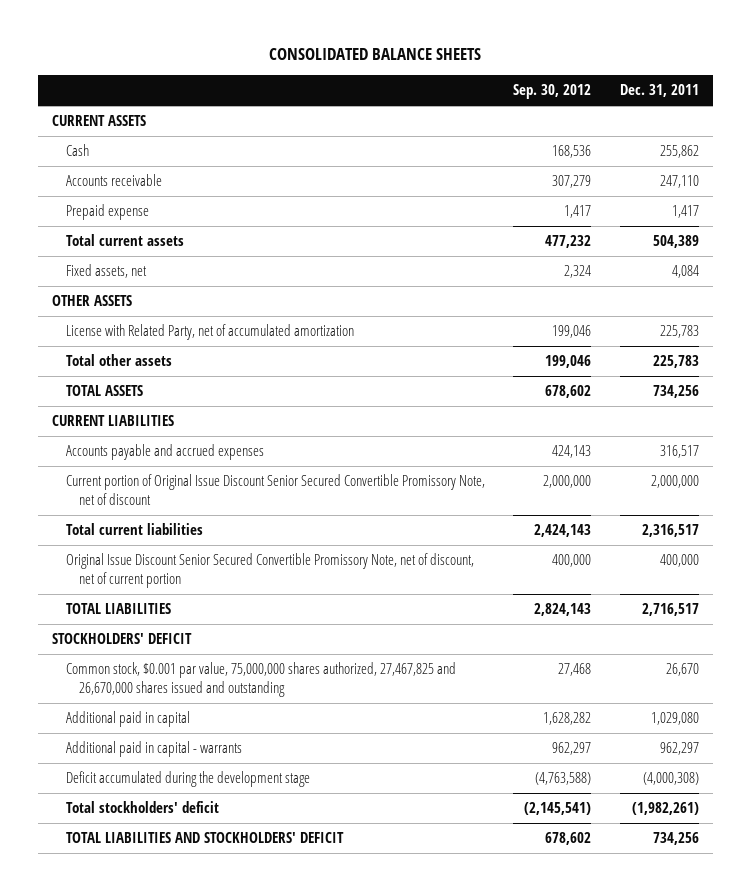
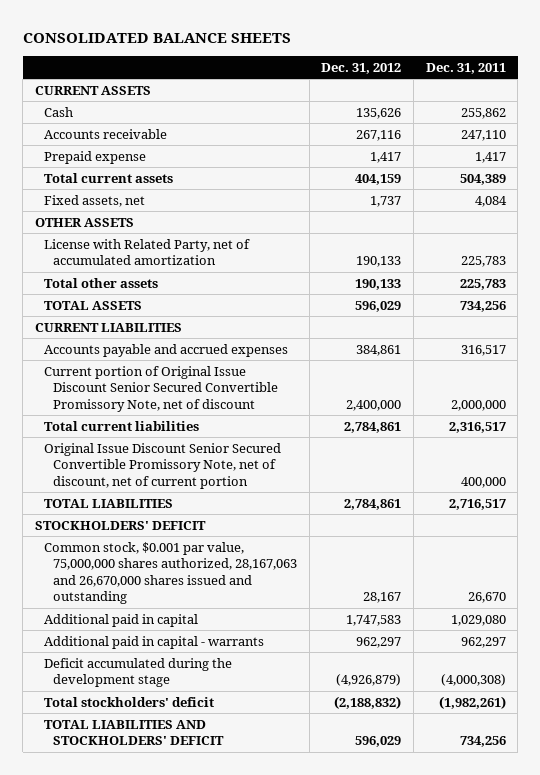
- | Sep. 30, 2012 | Dec. 31, 2011
+ | Dec. 31, 2012 | Dec. 31, 2011
- Common stock, $0.001 par value, 75,000,000 shares authorized, 27,467,825 and 26,670,000 shares issued and outstanding | 27,468 | 26,670
+ Common stock, $0.001 par value, 75,000,000 shares authorized, 28,167,063 and 26,670,000 shares issued and outstanding | 28,167 | 26,670

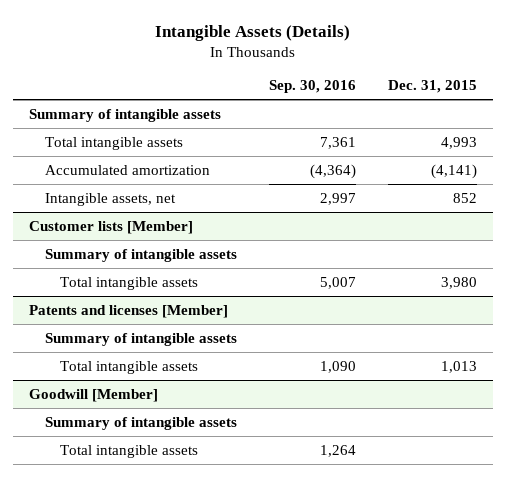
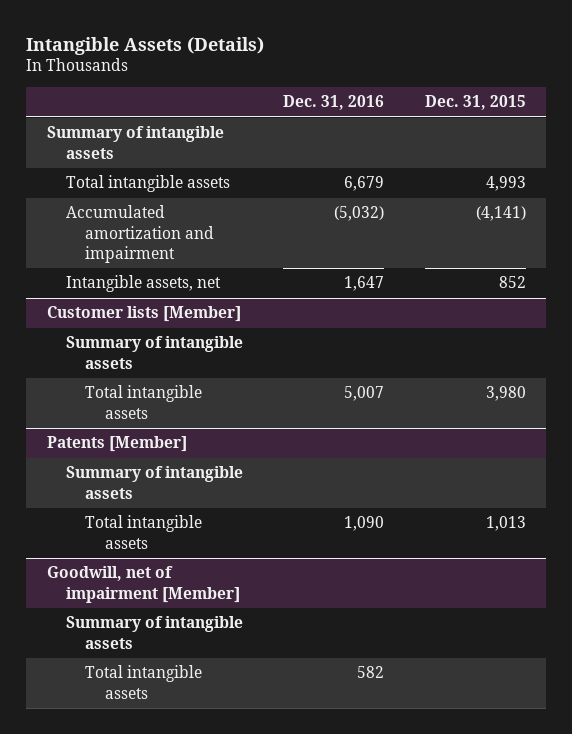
- | Sep. 30, 2016 | Dec. 31, 2015
+ | Dec. 31, 2016 | Dec. 31, 2015
- Accumulated amortization | (4,364) | (4,141)
+ Accumulated amortization and impairment | (5,032) | (4,141)
- Patents and licenses [Member]
+ Patents [Member]
- Goodwill [Member]
+ Goodwill, net of impairment [Member]

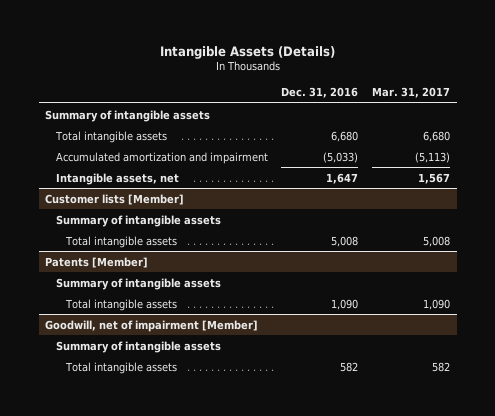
- | Dec. 31, 2016 | Dec. 31, 2015
+ | Dec. 31, 2016 | Mar. 31, 2017
- Total intangible assets | 6,679 | 4,993
- Accumulated amortization and impairment | (5,032) | (4,141)
+ Total intangible assets | 6,680 | 6,680
+ Accumulated amortization and impairment | (5,033) | (5,113)
@ Customer lists [Member]
- Total intangible assets | 5,007 | 3,980
+ Total intangible assets | 5,008 | 5,008

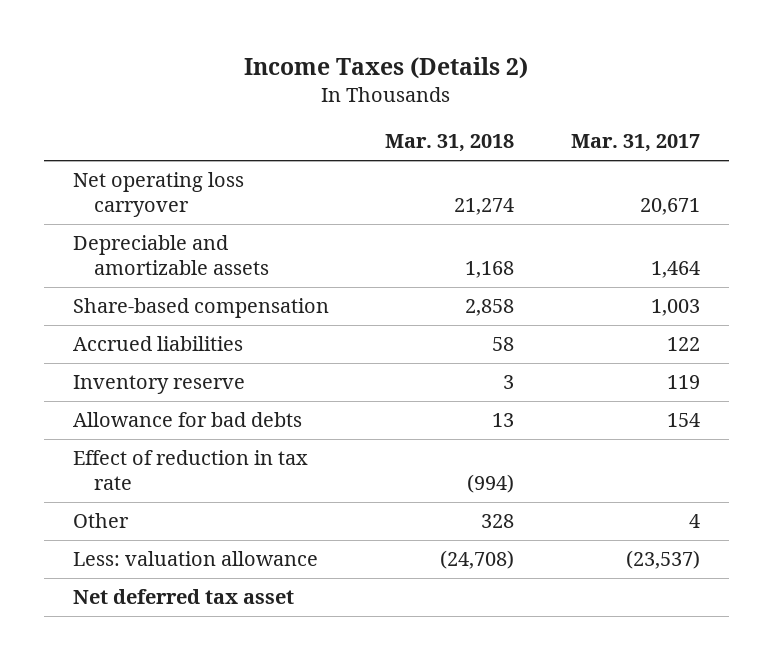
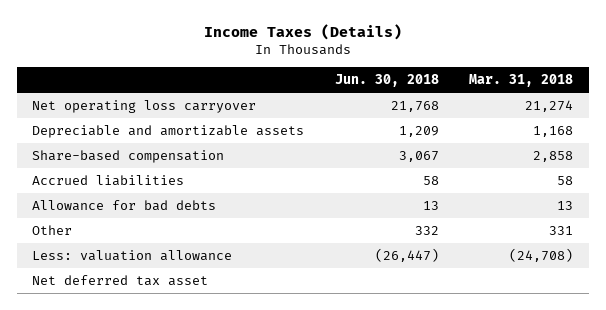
- Income Taxes (Details 2)
+ Income Taxes (Details)
- | Mar. 31, 2018 | Mar. 31, 2017
+ | Jun. 30, 2018 | Mar. 31, 2018
- Inventory reserve | 3 | 119
- Effect of reduction in tax rate | (994) |
- Other | 328 | 4
+ Other | 332 | 331

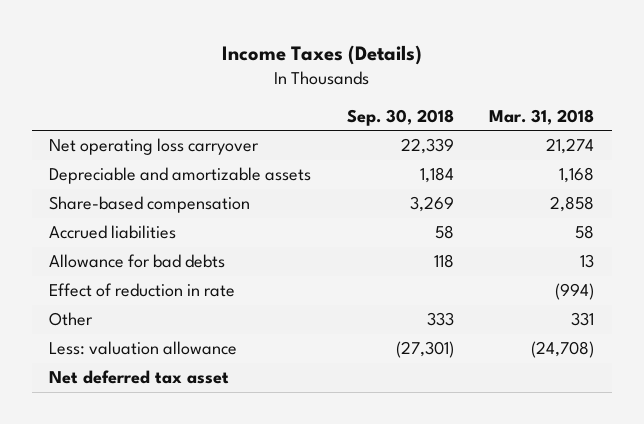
- | Jun. 30, 2018 | Mar. 31, 2018
+ | Sep. 30, 2018 | Mar. 31, 2018
+ Effect of reduction in rate | | (994)

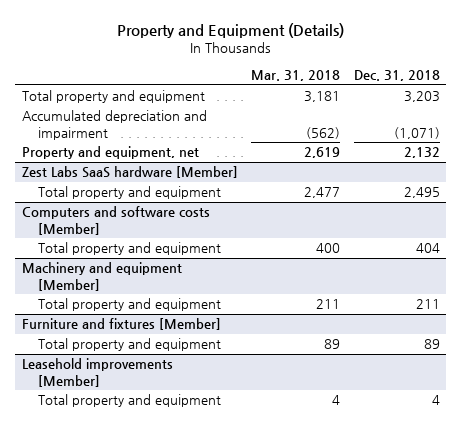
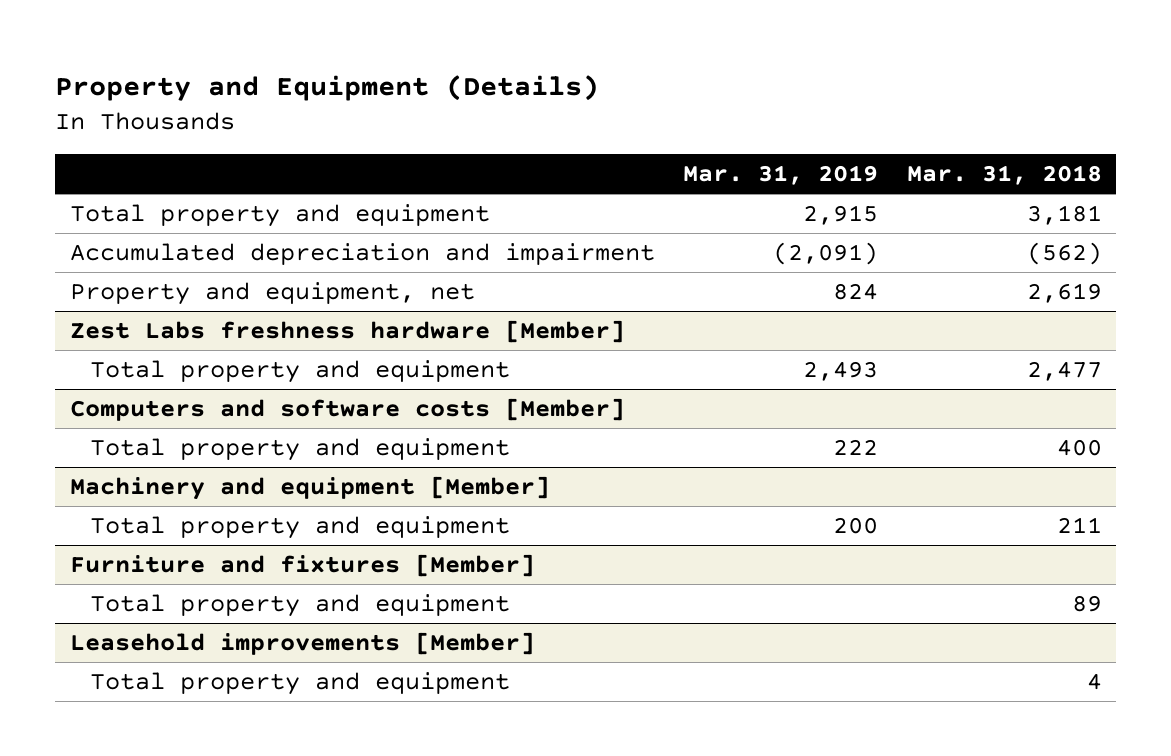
- | Mar. 31, 2018 | Dec. 31, 2018
+ | Mar. 31, 2019 | Mar. 31, 2018
- Zest Labs SaaS hardware [Member]
+ Zest Labs freshness hardware [Member]

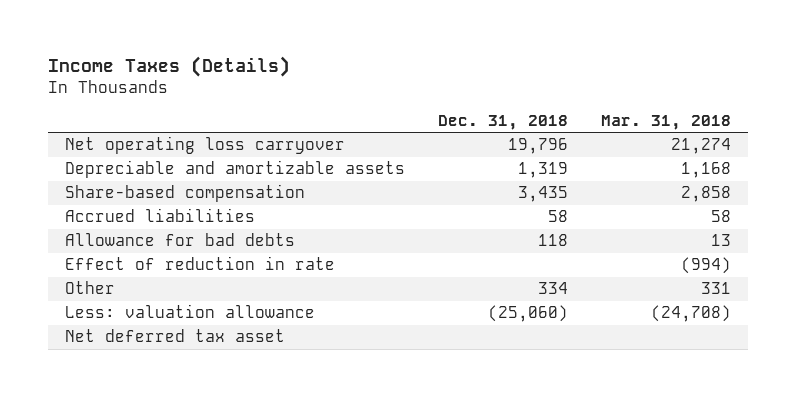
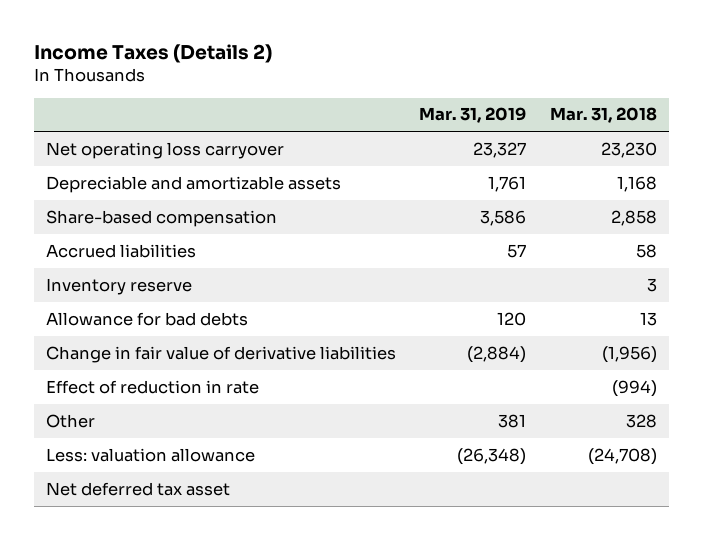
- Income Taxes (Details)
+ Income Taxes (Details 2)
- | Dec. 31, 2018 | Mar. 31, 2018
+ | Mar. 31, 2019 | Mar. 31, 2018
- Net operating loss carryover | 19,796 | 21,274
+ Net operating loss carryover | 23,327 | 23,230
+ Inventory reserve | | 3
+ Change in fair value of derivative liabilities | (2,884) | (1,956)
- Other | 334 | 331
+ Other | 381 | 328

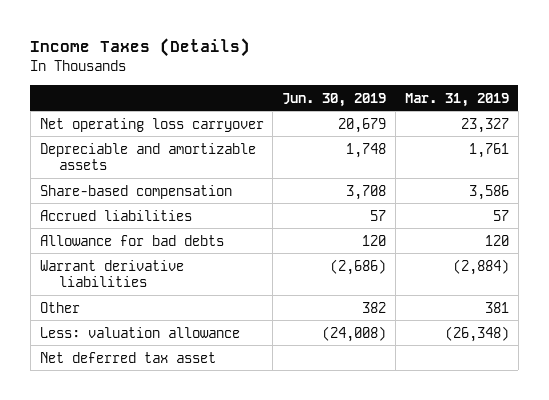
- Income Taxes (Details 2)
+ Income Taxes (Details)
- | Mar. 31, 2019 | Mar. 31, 2018
+ | Jun. 30, 2019 | Mar. 31, 2019
- Inventory reserve | | 3
- Change in fair value of derivative liabilities | (2,884) | (1,956)
- Effect of reduction in rate | | (994)
+ Warrant derivative liabilities | (2,686) | (2,884)

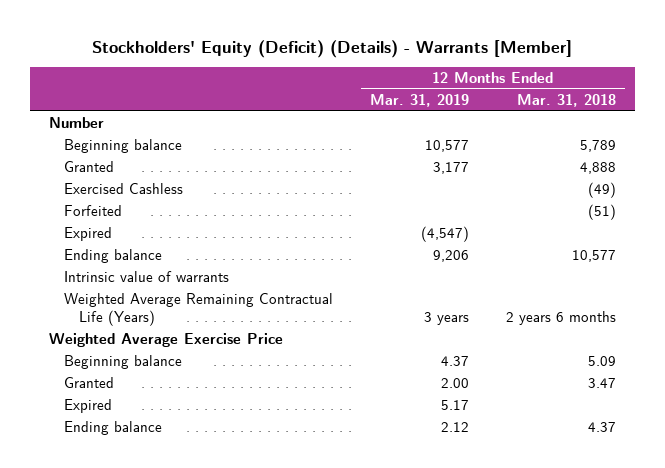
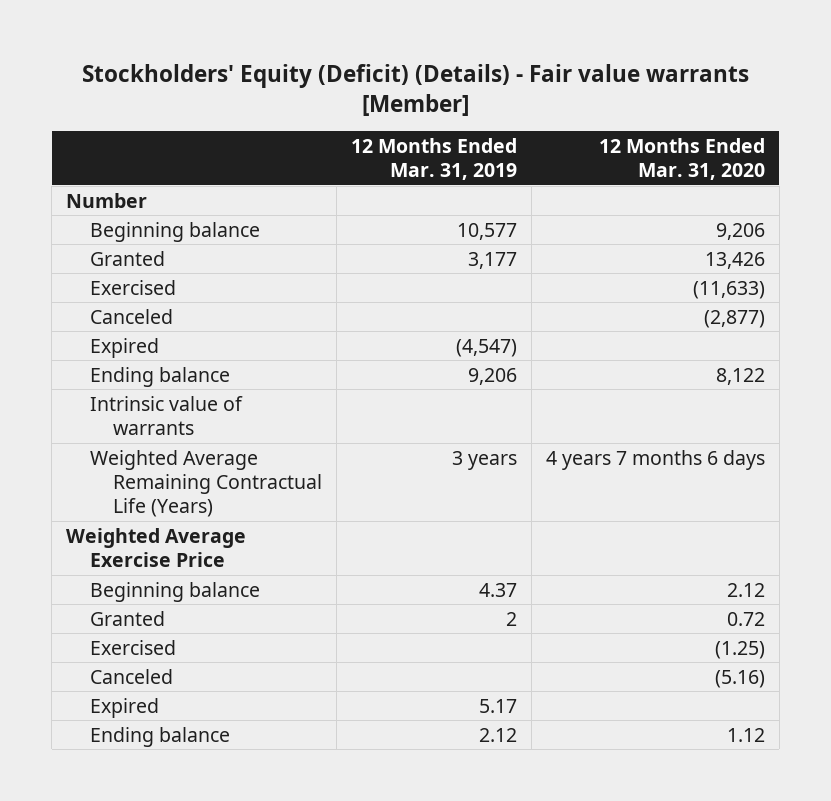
- Stockholders' Equity (Deficit) (Details) - Warrants [Member]
+ Stockholders' Equity (Deficit) (Details) - Fair value warrants [Member]
- | 12 Months Ended Mar. 31, 2019 | 12 Months Ended Mar. 31, 2018
+ | 12 Months Ended Mar. 31, 2019 | 12 Months Ended Mar. 31, 2020
- Exercised Cashless | | (49)
- Forfeited | | (51)
+ Exercised | | (11,633)
+ Canceled | | (2,877)
- Granted | 2.00 | 3.47
+ Granted | 2 | 0.72
+ Exercised | | (1.25)
+ Canceled | | (5.16)

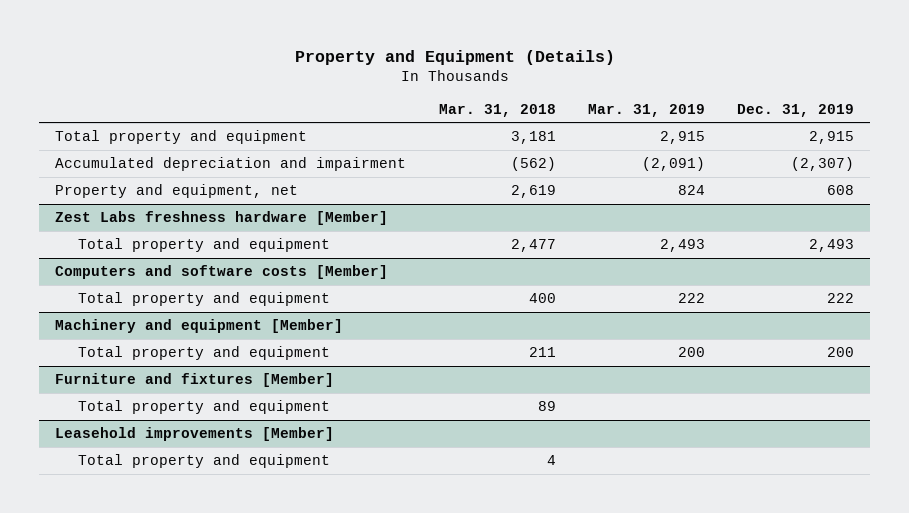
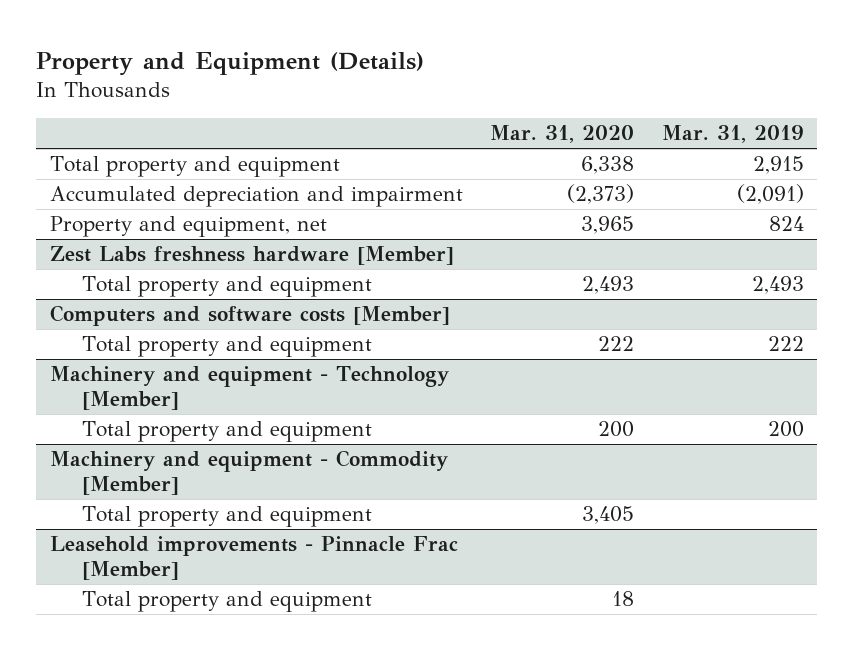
- | Mar. 31, 2018 | Mar. 31, 2019 | Dec. 31, 2019
+ | Mar. 31, 2020 | Mar. 31, 2019
- Machinery and equipment [Member]
+ Machinery and equipment - Technology [Member]
- Furniture and fixtures [Member]
+ Machinery and equipment - Commodity [Member]
- Leasehold improvements [Member]
+ Leasehold improvements - Pinnacle Frac [Member]

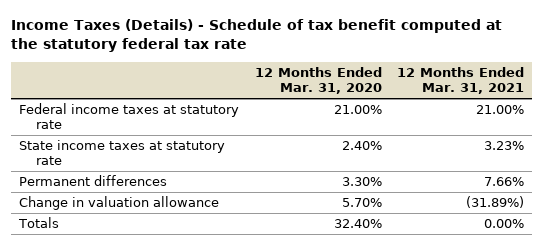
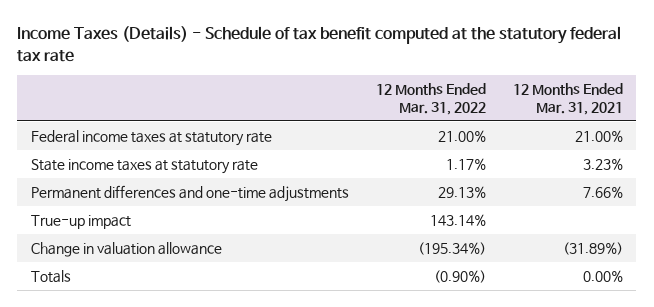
- | 12 Months Ended Mar. 31, 2020 | 12 Months Ended Mar. 31, 2021
+ | 12 Months Ended Mar. 31, 2022 | 12 Months Ended Mar. 31, 2021
- Permanent differences | 3.30% | 7.66%
+ Permanent differences and one-time adjustments | 29.13% | 7.66%
+ True-up impact | 143.14% |

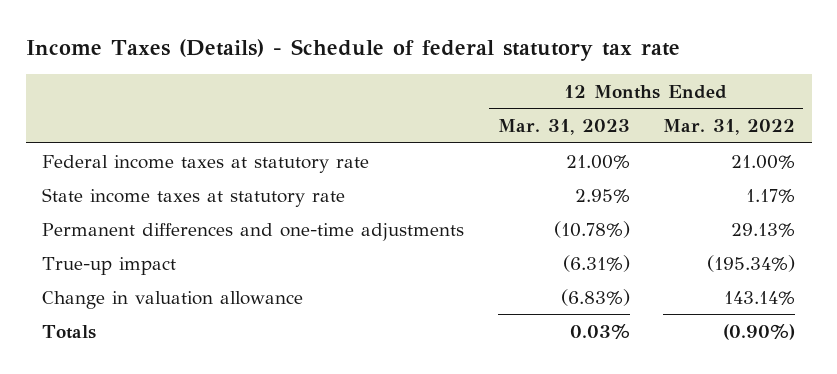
- Income Taxes (Details) - Schedule of tax benefit computed at the statutory federal tax rate
+ Income Taxes (Details) - Schedule of federal statutory tax rate
- | 12 Months Ended Mar. 31, 2022 | 12 Months Ended Mar. 31, 2021
+ | 12 Months Ended Mar. 31, 2023 | 12 Months Ended Mar. 31, 2022
- True-up impact | 143.14% |
- Change in valuation allowance | (195.34%) | (31.89%)
+ True-up impact | (6.31%) | (195.34%)
+ Change in valuation allowance | (6.83%) | 143.14%

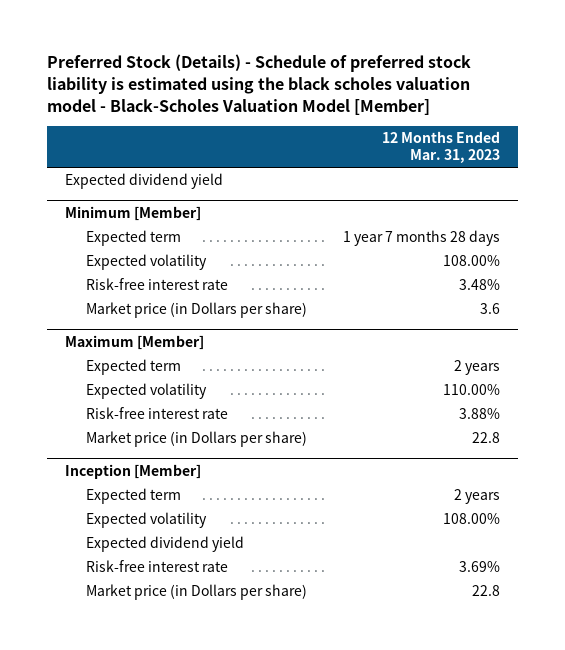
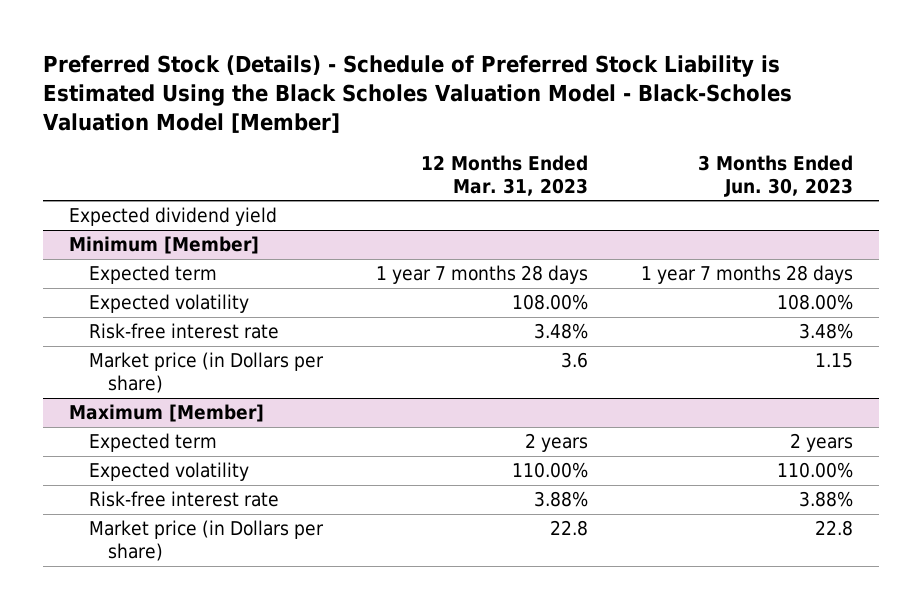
- Preferred Stock (Details) - Schedule of preferred stock liability is estimated using the black scholes valuation model - Black-Scholes Valuation Model [Member]
+ Preferred Stock (Details) - Schedule of Preferred Stock Liability is Estimated Using the Black Scholes Valuation Model - Black-Scholes Valuation Model [Member]
- | 12 Months Ended Mar. 31, 2023
+ | 12 Months Ended Mar. 31, 2023 | 3 Months Ended Jun. 30, 2023
- Inception [Member]
- Expected term | 2 years
- Expected volatility | 108.00%
- Expected dividend yield
- Risk-free interest rate | 3.69%
- Market price (in Dollars per share) | 22.8

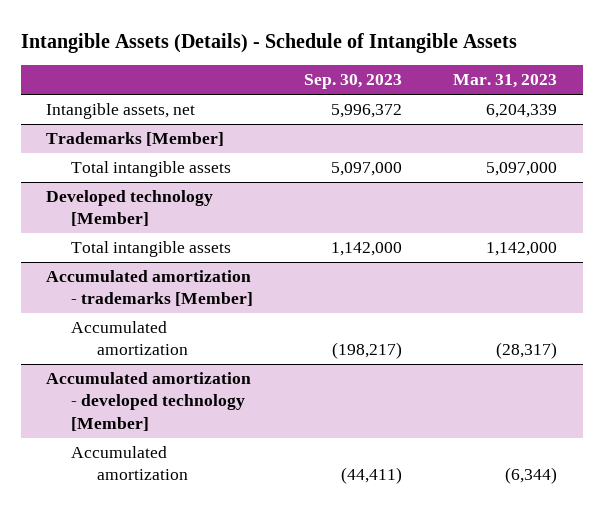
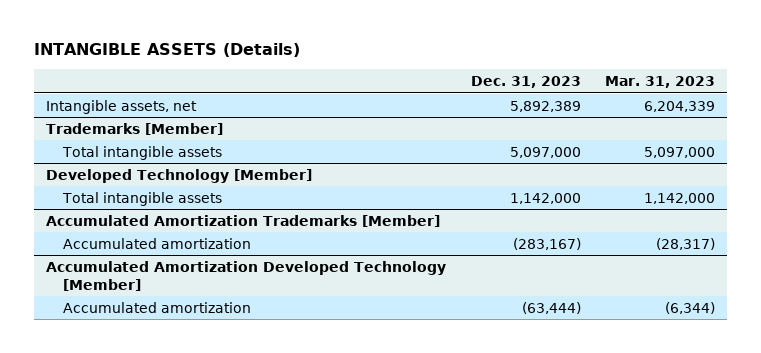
- Intangible Assets (Details) - Schedule of Intangible Assets
+ INTANGIBLE ASSETS (Details)
- | Sep. 30, 2023 | Mar. 31, 2023
+ | Dec. 31, 2023 | Mar. 31, 2023
- Developed technology [Member]
+ Developed Technology [Member]
- Accumulated amortization - trademarks [Member]
+ Accumulated Amortization Trademarks [Member]
- Accumulated amortization - developed technology [Member]
+ Accumulated Amortization Developed Technology [Member]

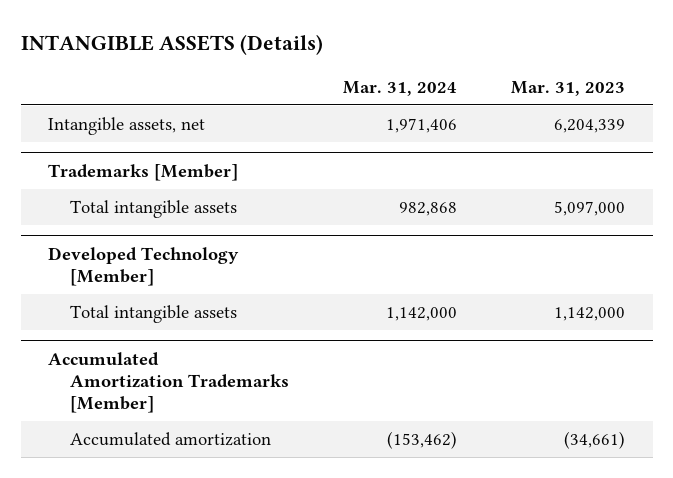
- | Dec. 31, 2023 | Mar. 31, 2023
+ | Mar. 31, 2024 | Mar. 31, 2023
@ Accumulated Amortization Trademarks [Member]
- Accumulated amortization | (283,167) | (28,317)
- Accumulated Amortization Developed Technology [Member]
- Accumulated amortization | (63,444) | (6,344)
@ Accumulated Amortization Trademarks [Member]
+ Accumulated amortization | (153,462) | (34,661)

